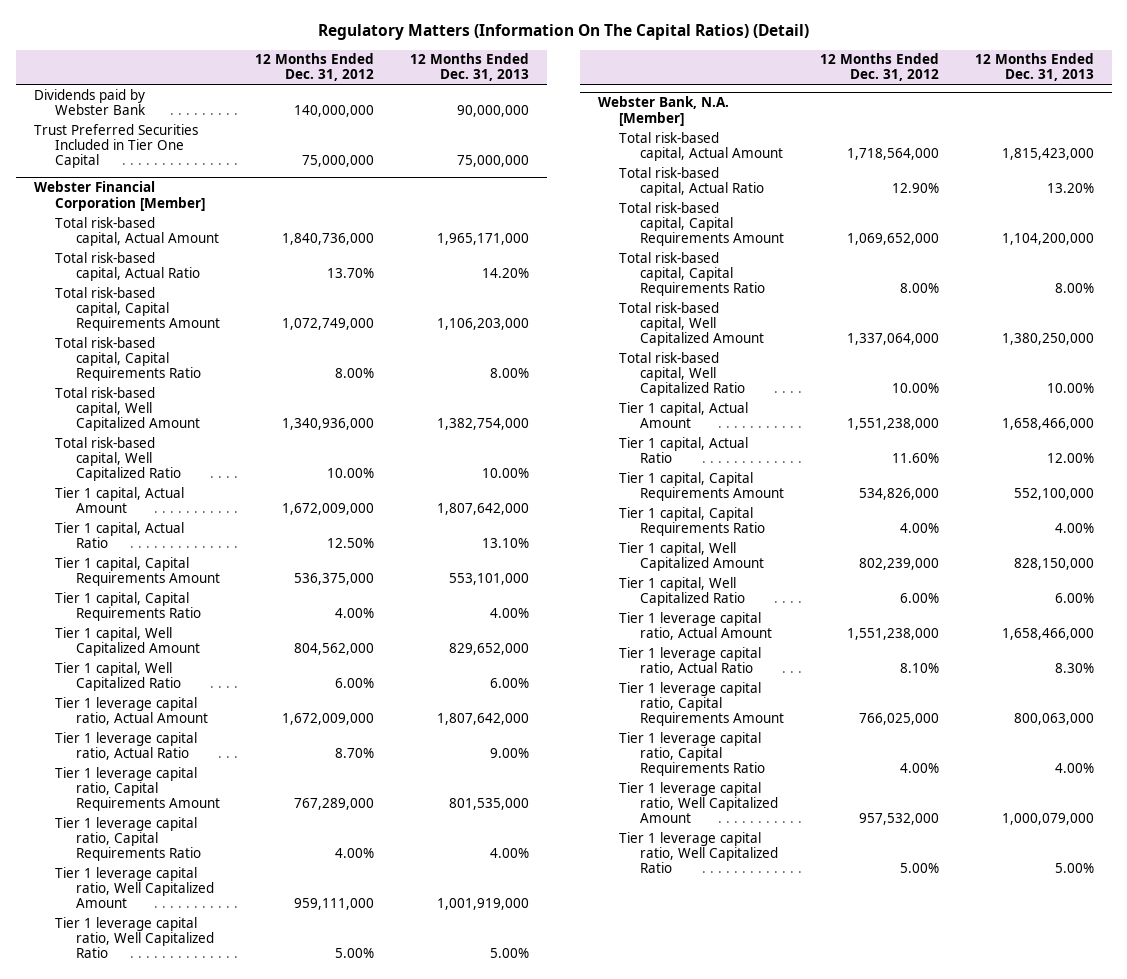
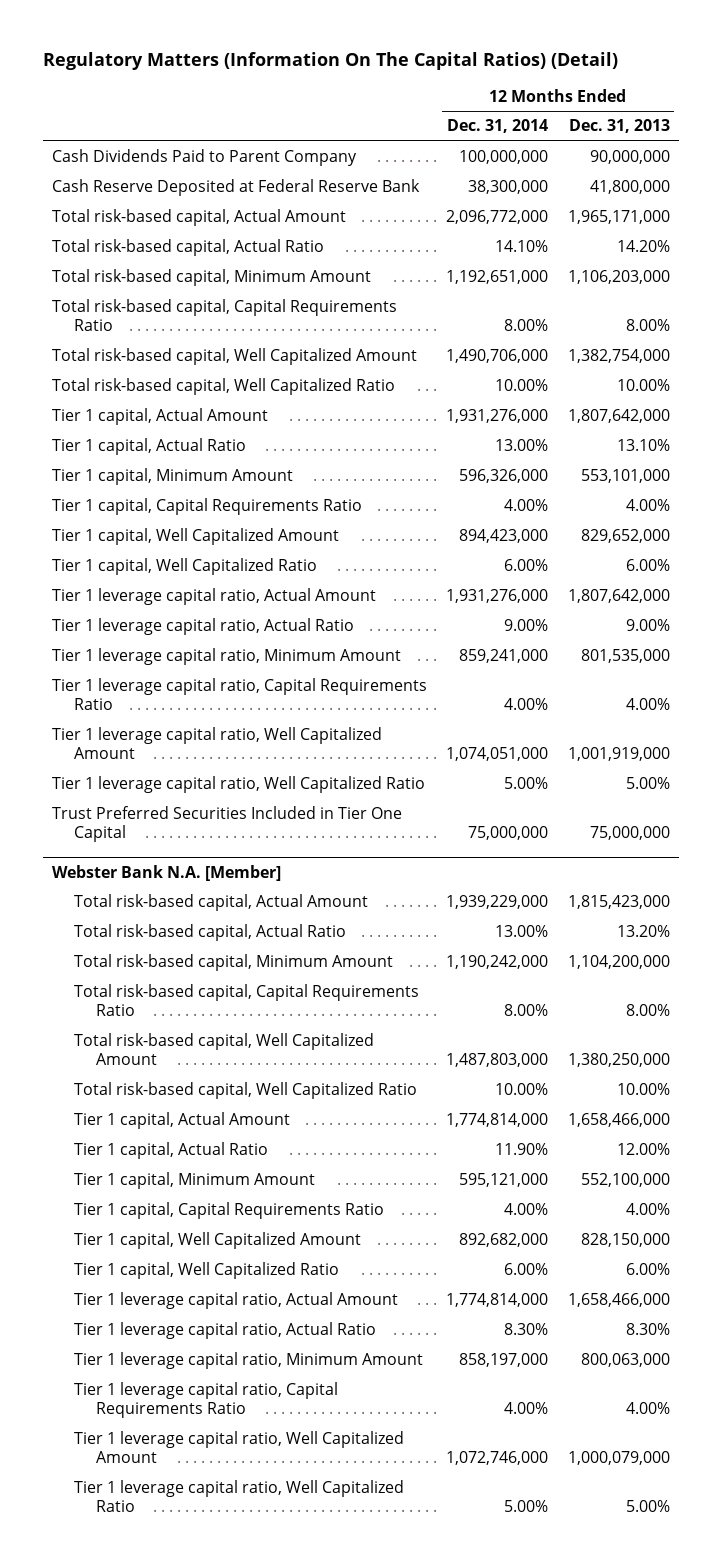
- | 12 Months Ended Dec. 31, 2012 | 12 Months Ended Dec. 31, 2013
+ | 12 Months Ended Dec. 31, 2014 | 12 Months Ended Dec. 31, 2013
- Dividends paid by Webster Bank | 140,000,000 | 90,000,000
- Webster Financial Corporation [Member]
+ Cash Dividends Paid to Parent Company | 100,000,000 | 90,000,000
+ Cash Reserve Deposited at Federal Reserve Bank | 38,300,000 | 41,800,000
- Total risk-based capital, Capital Requirements Amount | 1,072,749,000 | 1,106,203,000
+ Total risk-based capital, Minimum Amount | 1,192,651,000 | 1,106,203,000
- Tier 1 capital, Capital Requirements Amount | 536,375,000 | 553,101,000
+ Tier 1 capital, Minimum Amount | 596,326,000 | 553,101,000
- Tier 1 leverage capital ratio, Capital Requirements Amount | 767,289,000 | 801,535,000
+ Tier 1 leverage capital ratio, Minimum Amount | 859,241,000 | 801,535,000
- Webster Bank, N.A. [Member]
moved down: Trust Preferred Securities Included in Tier One Capital | 75,000,000 | 75,000,000
+ Webster Bank N.A. [Member]
- Total risk-based capital, Capital Requirements Amount | 1,069,652,000 | 1,104,200,000
+ Total risk-based capital, Minimum Amount | 1,190,242,000 | 1,104,200,000
- Tier 1 capital, Capital Requirements Amount | 534,826,000 | 552,100,000
+ Tier 1 capital, Minimum Amount | 595,121,000 | 552,100,000
- Tier 1 leverage capital ratio, Capital Requirements Amount | 766,025,000 | 800,063,000
+ Tier 1 leverage capital ratio, Minimum Amount | 858,197,000 | 800,063,000

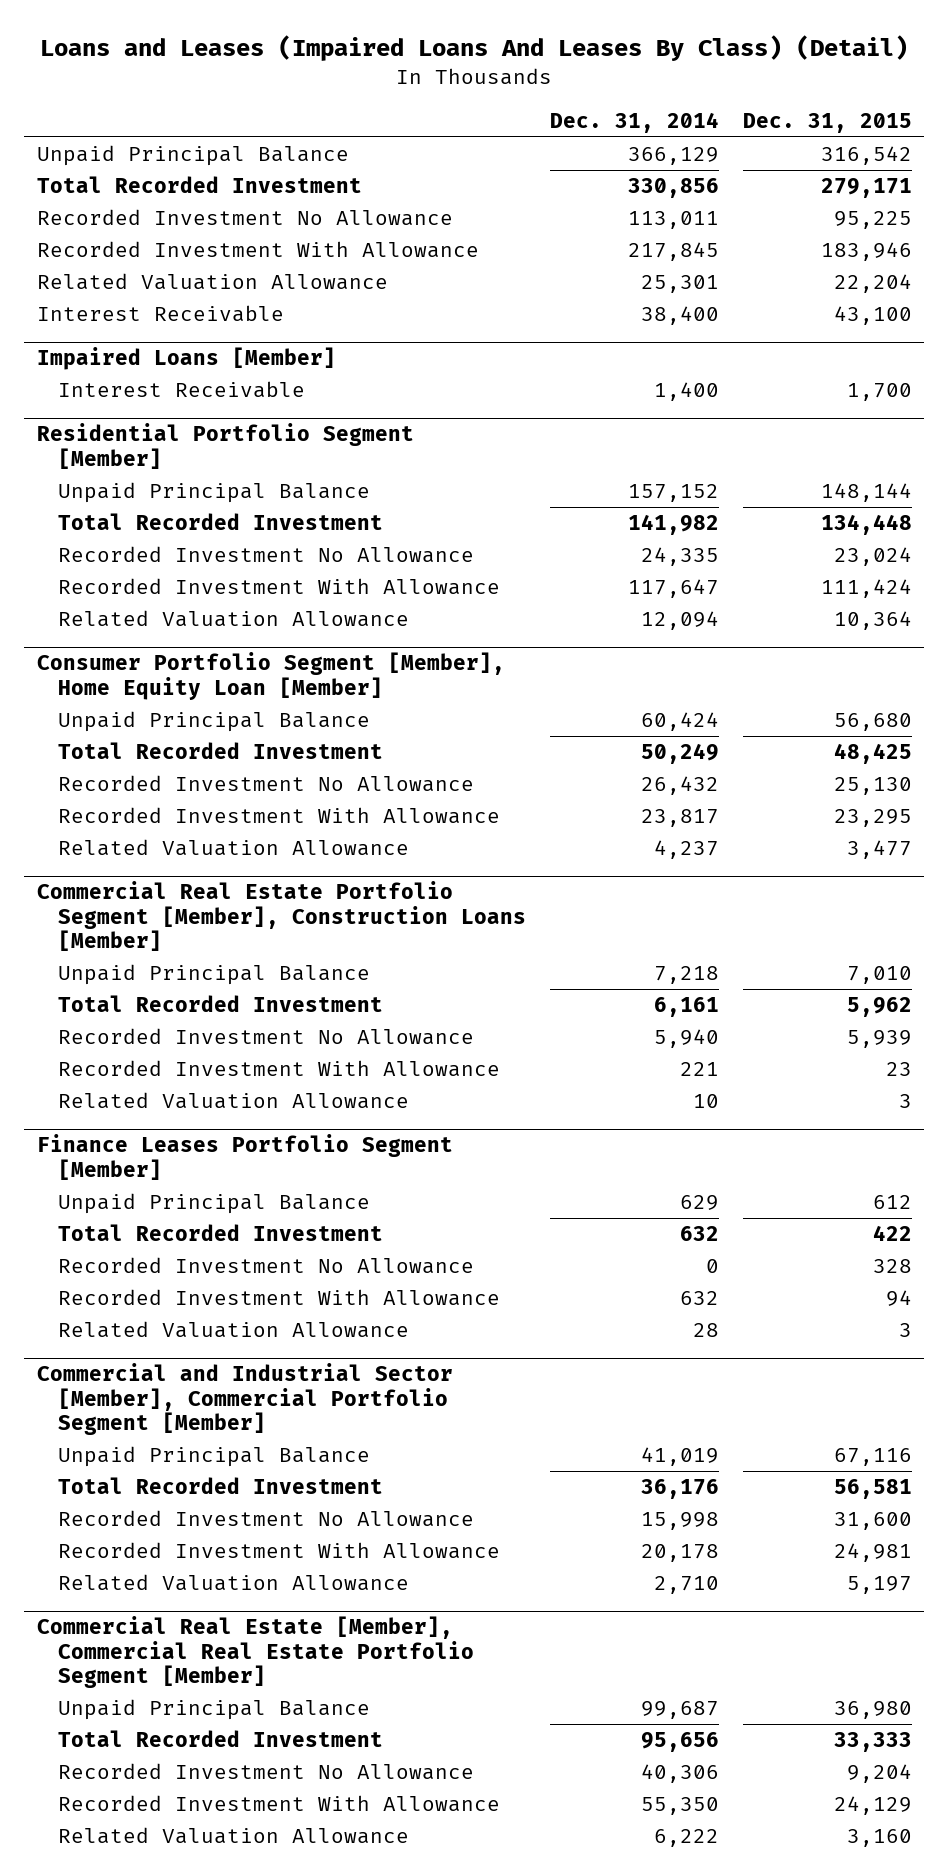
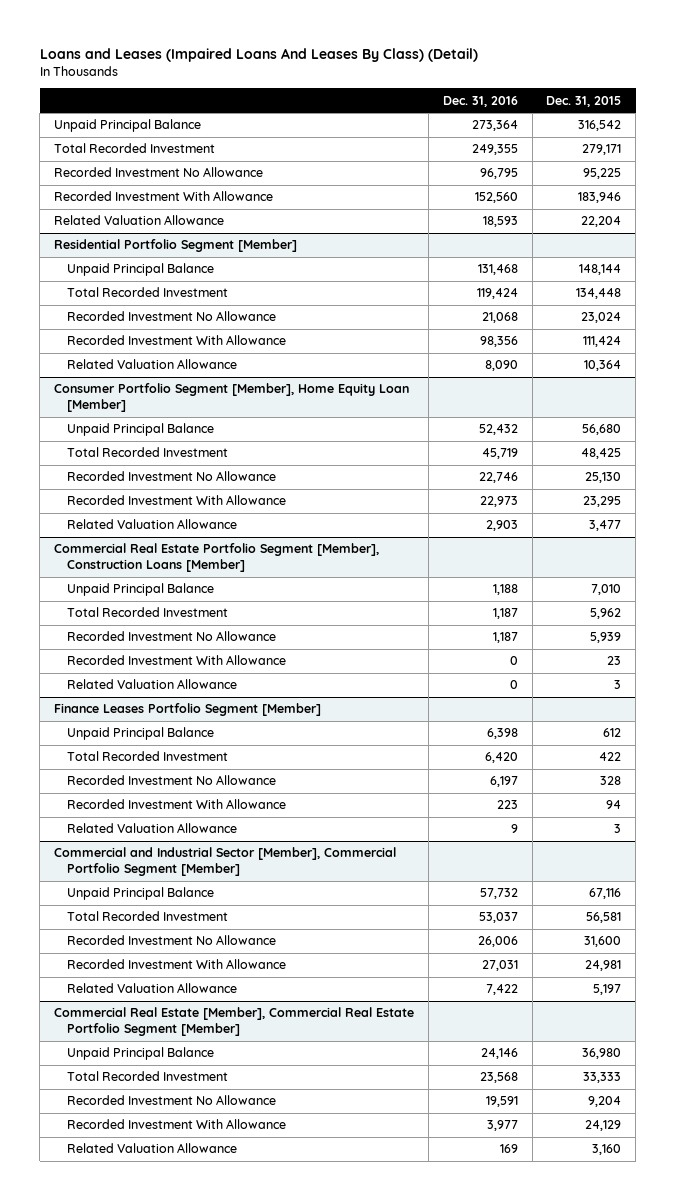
- | Dec. 31, 2014 | Dec. 31, 2015
+ | Dec. 31, 2016 | Dec. 31, 2015
- Interest Receivable | 38,400 | 43,100
- Impaired Loans [Member]
- Interest Receivable | 1,400 | 1,700

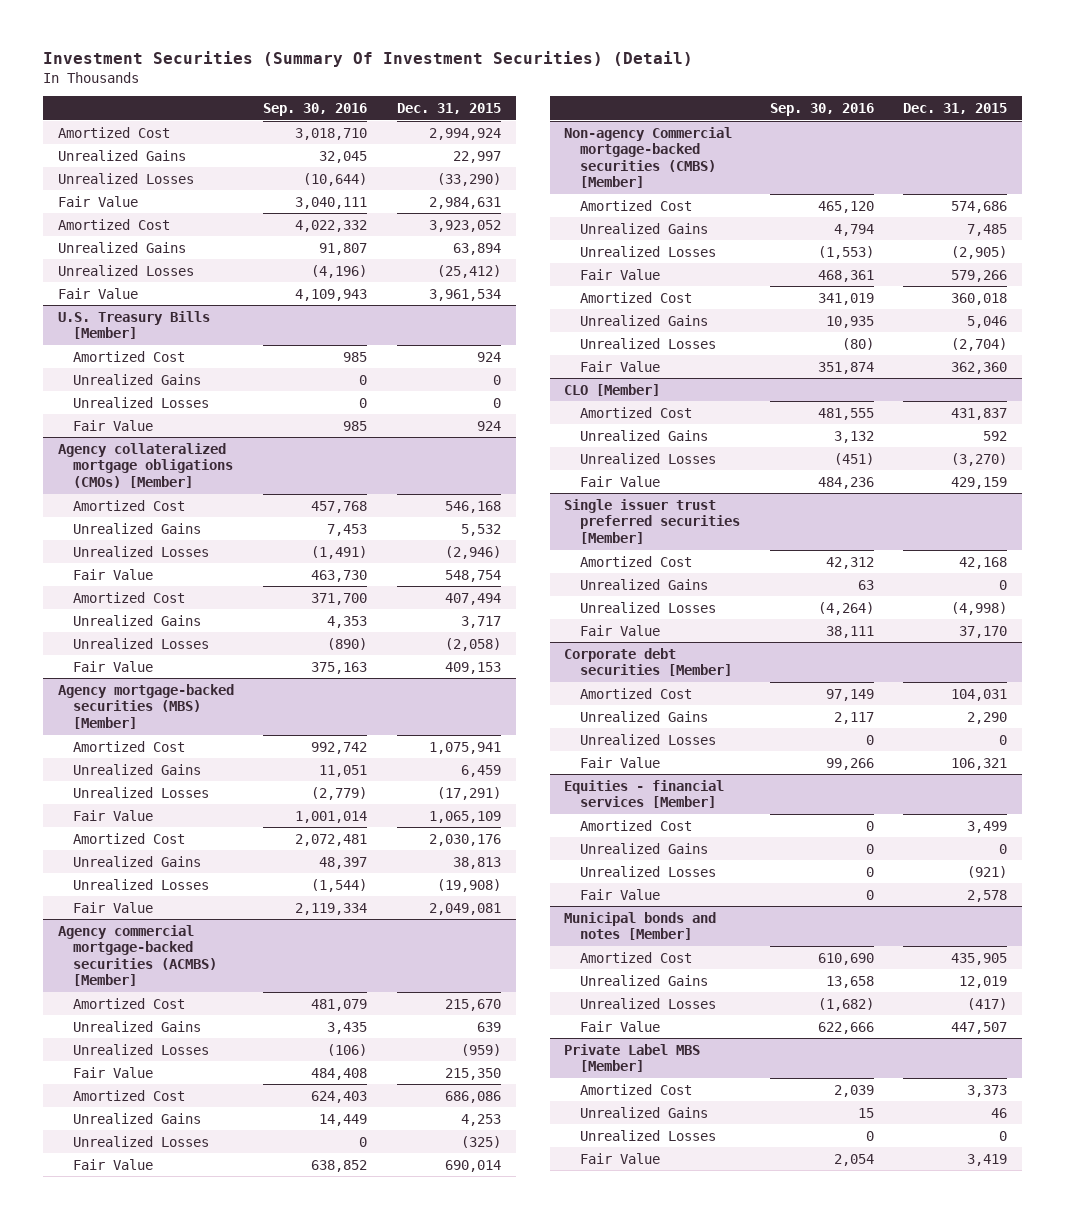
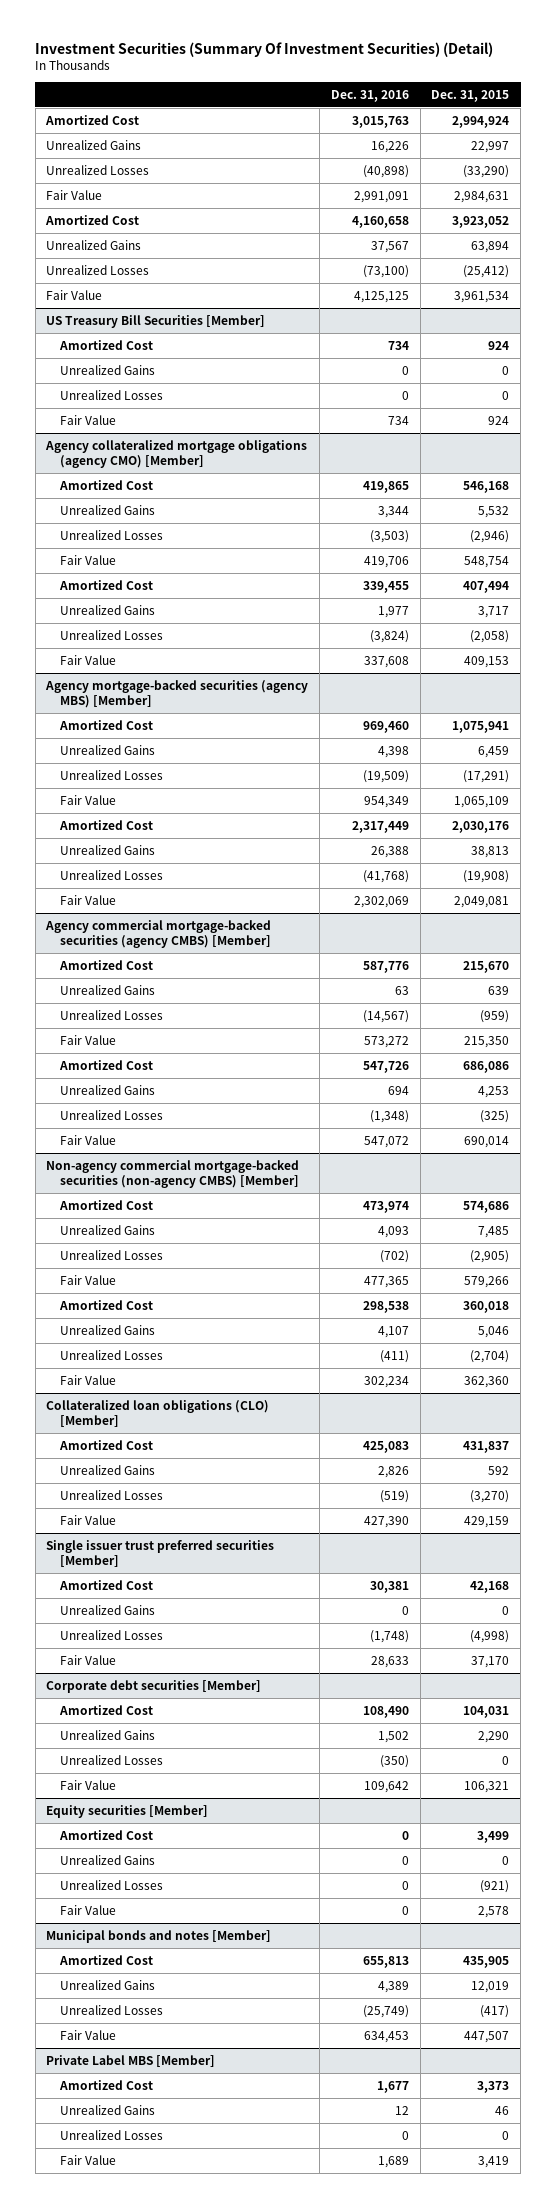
- | Sep. 30, 2016 | Dec. 31, 2015
+ | Dec. 31, 2016 | Dec. 31, 2015
- U.S. Treasury Bills [Member]
+ US Treasury Bill Securities [Member]
- Agency collateralized mortgage obligations (CMOs) [Member]
+ Agency collateralized mortgage obligations (agency CMO) [Member]
- Agency mortgage-backed securities (MBS) [Member]
+ Agency mortgage-backed securities (agency MBS) [Member]
- Agency commercial mortgage-backed securities (ACMBS) [Member]
+ Agency commercial mortgage-backed securities (agency CMBS) [Member]
- Non-agency Commercial mortgage-backed securities (CMBS) [Member]
+ Non-agency commercial mortgage-backed securities (non-agency CMBS) [Member]
- CLO [Member]
+ Collateralized loan obligations (CLO) [Member]
- Equities - financial services [Member]
+ Equity securities [Member]

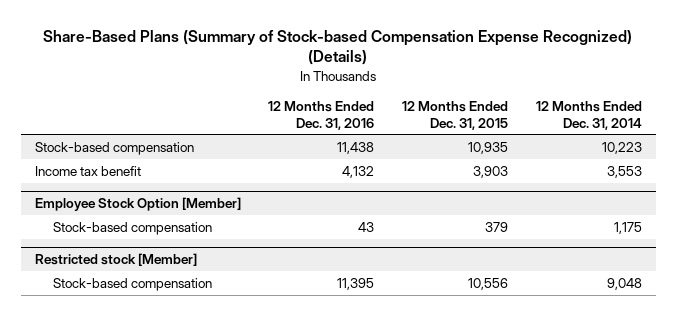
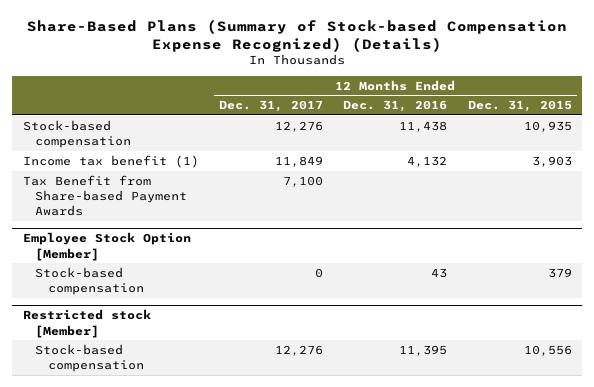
- | 12 Months Ended Dec. 31, 2016 | 12 Months Ended Dec. 31, 2015 | 12 Months Ended Dec. 31, 2014
+ | 12 Months Ended Dec. 31, 2017 | 12 Months Ended Dec. 31, 2016 | 12 Months Ended Dec. 31, 2015
- Income tax benefit | 4,132 | 3,903 | 3,553
+ Income tax benefit (1) | 11,849 | 4,132 | 3,903
+ Tax Benefit from Share-based Payment Awards | 7,100 | |

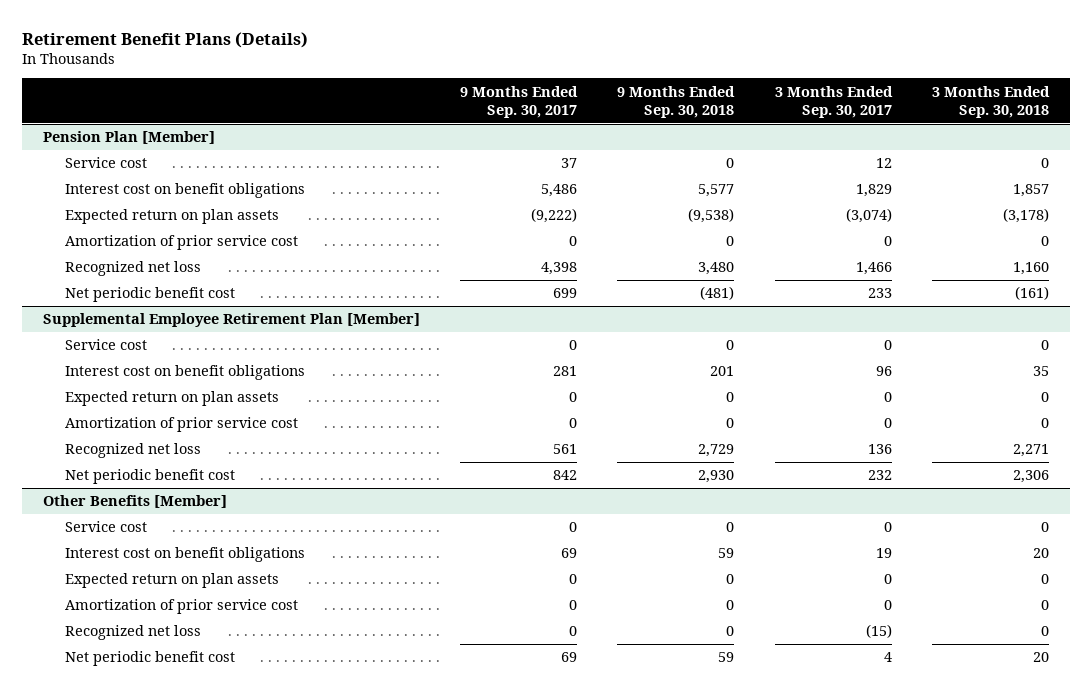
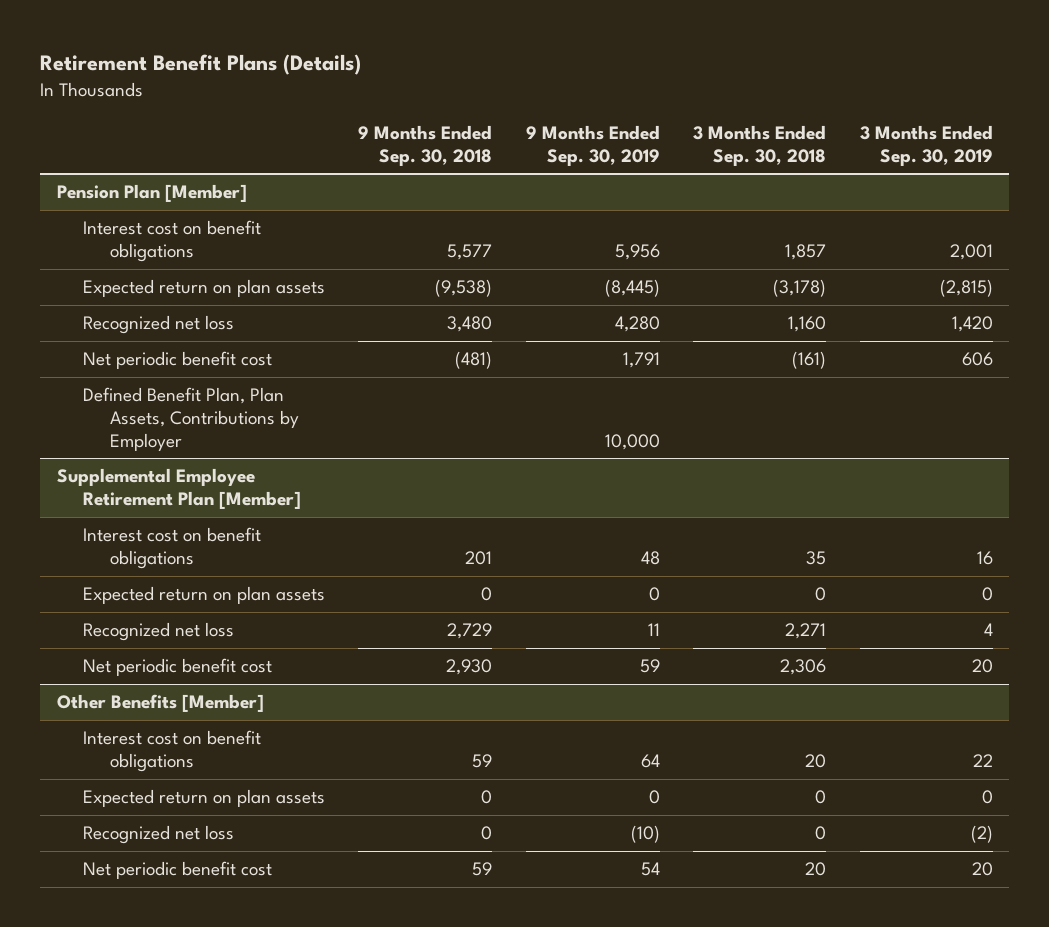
- | 9 Months Ended Sep. 30, 2017 | 9 Months Ended Sep. 30, 2018 | 3 Months Ended Sep. 30, 2017 | 3 Months Ended Sep. 30, 2018
+ | 9 Months Ended Sep. 30, 2018 | 9 Months Ended Sep. 30, 2019 | 3 Months Ended Sep. 30, 2018 | 3 Months Ended Sep. 30, 2019
@ Pension Plan [Member]
- Service cost | 37 | 0 | 12 | 0
- Amortization of prior service cost | 0 | 0 | 0 | 0
+ Defined Benefit Plan, Plan Assets, Contributions by Employer | | 10,000 | |
@ Supplemental Employee Retirement Plan [Member]
- Service cost | 0 | 0 | 0 | 0
- Amortization of prior service cost | 0 | 0 | 0 | 0
@ Other Benefits [Member]
- Service cost | 0 | 0 | 0 | 0
- Amortization of prior service cost | 0 | 0 | 0 | 0

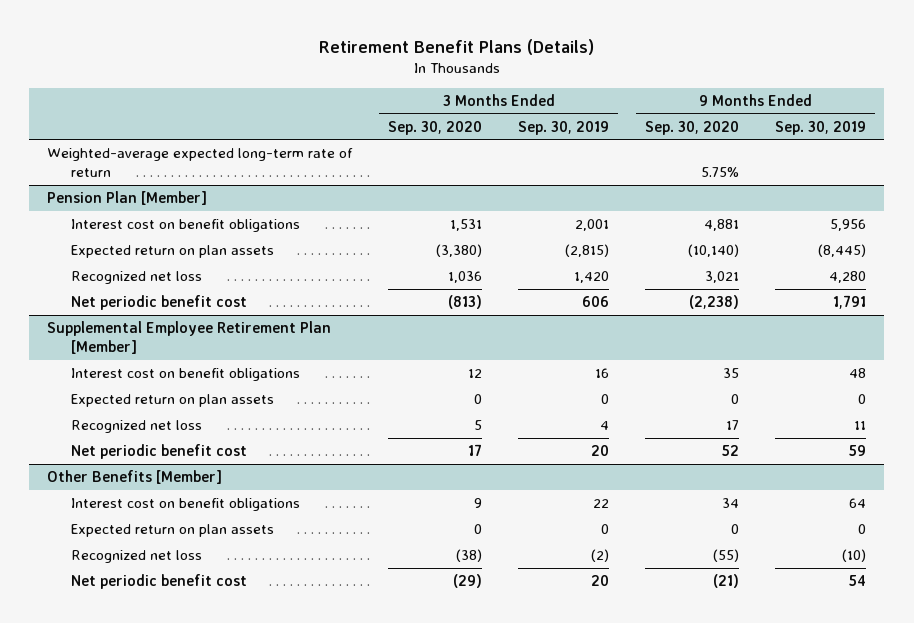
- | 9 Months Ended Sep. 30, 2018 | 9 Months Ended Sep. 30, 2019 | 3 Months Ended Sep. 30, 2018 | 3 Months Ended Sep. 30, 2019
+ | 3 Months Ended Sep. 30, 2020 | 3 Months Ended Sep. 30, 2019 | 9 Months Ended Sep. 30, 2020 | 9 Months Ended Sep. 30, 2019
+ Weighted-average expected long-term rate of return | | | 5.75% |
@ Pension Plan [Member]
- Defined Benefit Plan, Plan Assets, Contributions by Employer | | 10,000 | |

